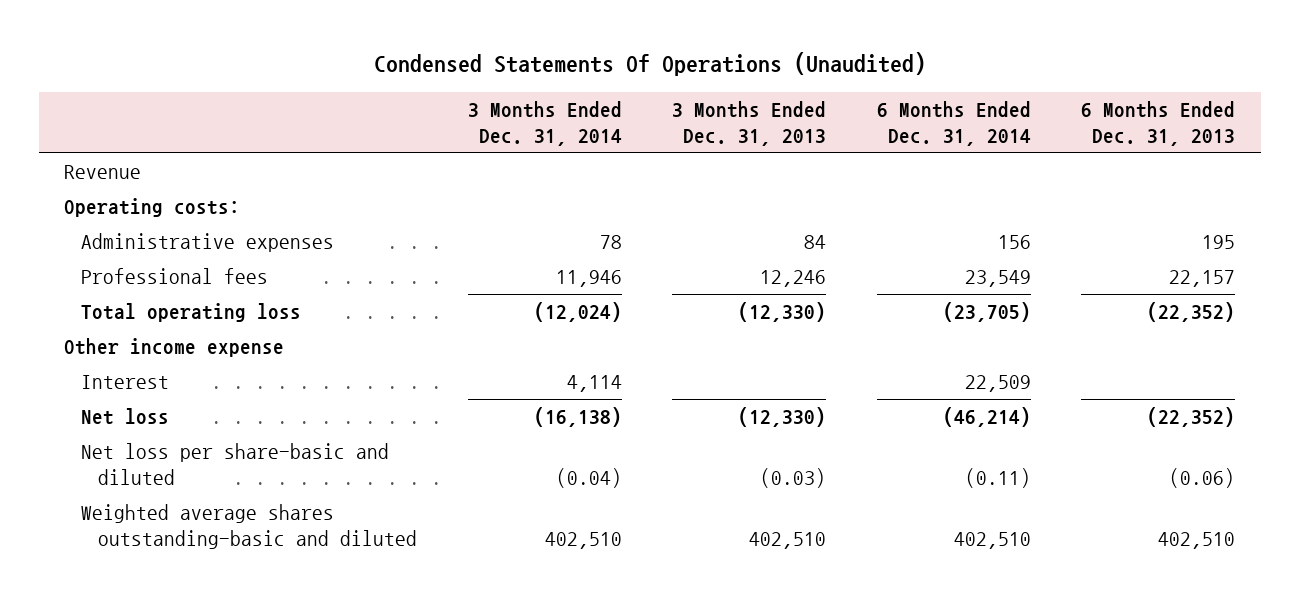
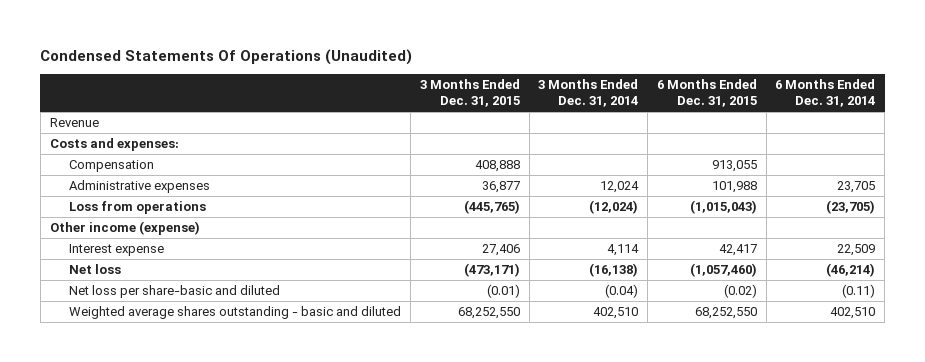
- | 3 Months Ended Dec. 31, 2014 | 3 Months Ended Dec. 31, 2013 | 6 Months Ended Dec. 31, 2014 | 6 Months Ended Dec. 31, 2013
+ | 3 Months Ended Dec. 31, 2015 | 3 Months Ended Dec. 31, 2014 | 6 Months Ended Dec. 31, 2015 | 6 Months Ended Dec. 31, 2014
- Operating costs:
- Administrative expenses | 78 | 84 | 156 | 195
- Professional fees | 11,946 | 12,246 | 23,549 | 22,157
- Total operating loss | (12,024) | (12,330) | (23,705) | (22,352)
- Other income expense
- Interest | 4,114 | | 22,509 |
+ Costs and expenses:
+ Compensation | 408,888 | | 913,055 |
+ Administrative expenses | 36,877 | 12,024 | 101,988 | 23,705
+ Loss from operations | (445,765) | (12,024) | (1,015,043) | (23,705)
+ Other income (expense)
+ Interest expense | 27,406 | 4,114 | 42,417 | 22,509
- Weighted average shares outstanding-basic and diluted | 402,510 | 402,510 | 402,510 | 402,510
+ Weighted average shares outstanding - basic and diluted | 68,252,550 | 402,510 | 68,252,550 | 402,510

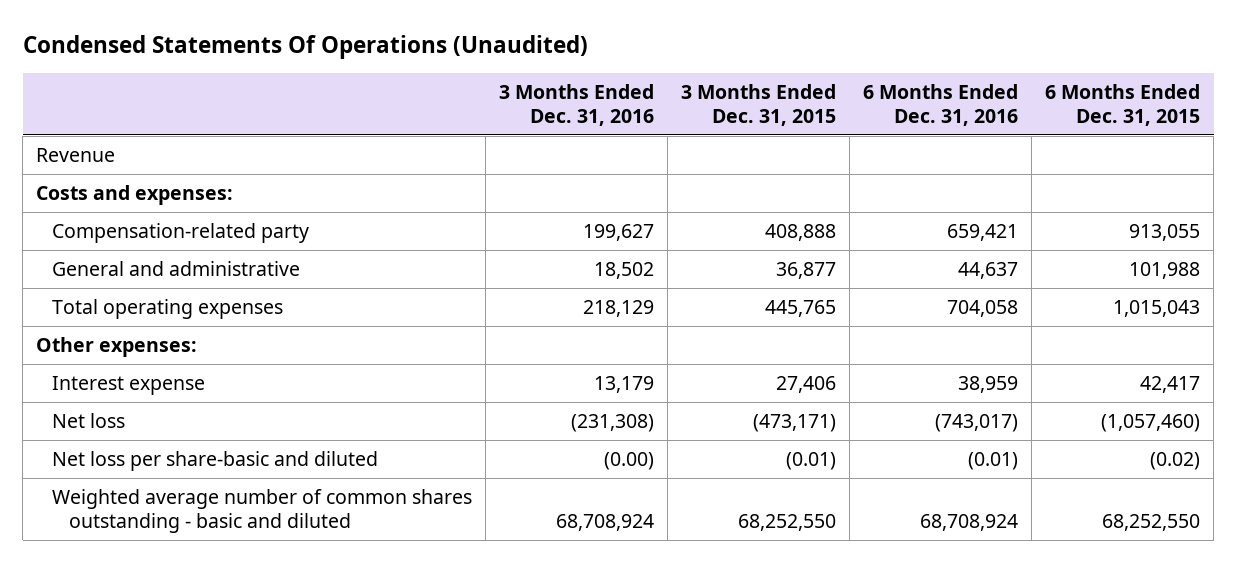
- | 3 Months Ended Dec. 31, 2015 | 3 Months Ended Dec. 31, 2014 | 6 Months Ended Dec. 31, 2015 | 6 Months Ended Dec. 31, 2014
+ | 3 Months Ended Dec. 31, 2016 | 3 Months Ended Dec. 31, 2015 | 6 Months Ended Dec. 31, 2016 | 6 Months Ended Dec. 31, 2015
- Compensation | 408,888 | | 913,055 |
- Administrative expenses | 36,877 | 12,024 | 101,988 | 23,705
- Loss from operations | (445,765) | (12,024) | (1,015,043) | (23,705)
- Other income (expense)
+ Compensation-related party | 199,627 | 408,888 | 659,421 | 913,055
+ General and administrative | 18,502 | 36,877 | 44,637 | 101,988
+ Total operating expenses | 218,129 | 445,765 | 704,058 | 1,015,043
+ Other expenses:
- Weighted average shares outstanding - basic and diluted | 68,252,550 | 402,510 | 68,252,550 | 402,510
+ Weighted average number of common shares outstanding - basic and diluted | 68,708,924 | 68,252,550 | 68,708,924 | 68,252,550

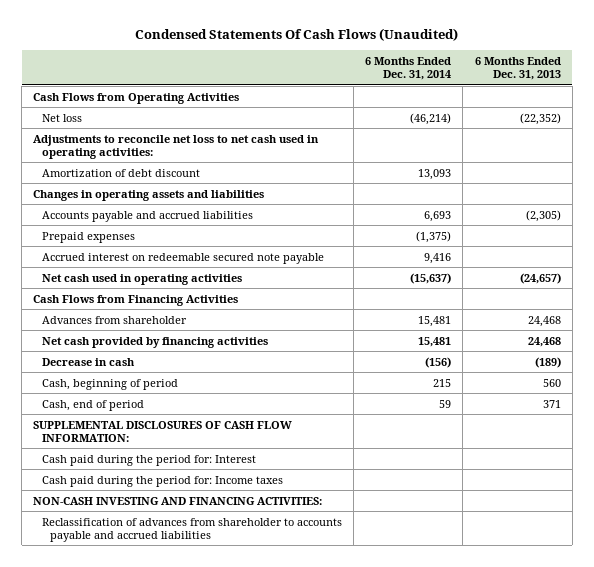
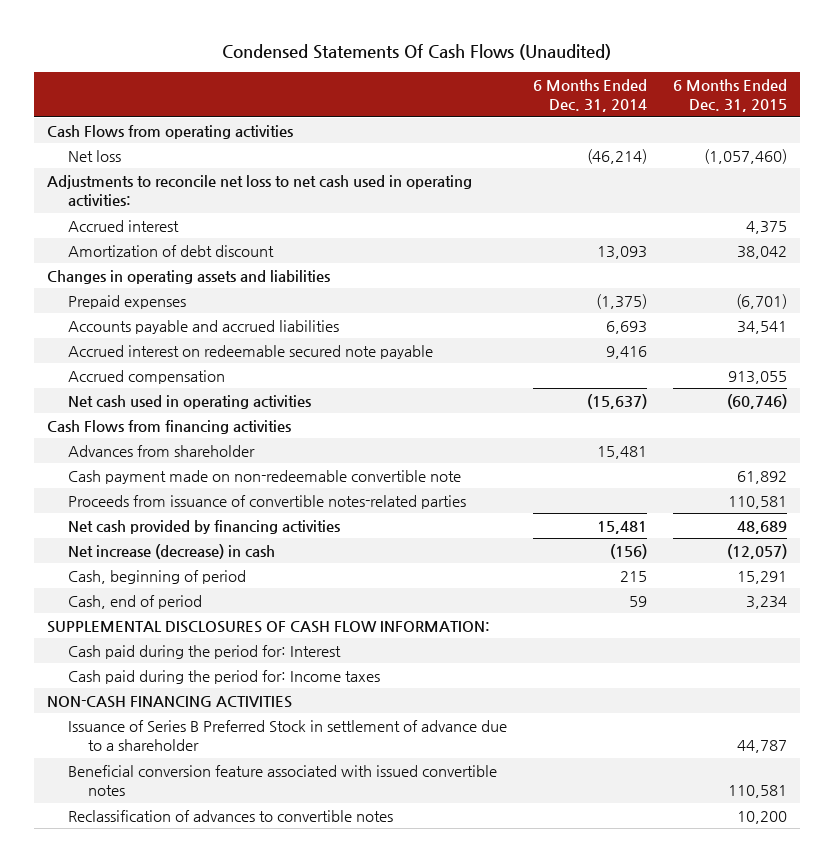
- | 6 Months Ended Dec. 31, 2014 | 6 Months Ended Dec. 31, 2013
+ | 6 Months Ended Dec. 31, 2014 | 6 Months Ended Dec. 31, 2015
- Cash Flows from Operating Activities
+ Cash Flows from operating activities
+ Accrued interest | | 4,375
moved down: Accounts payable and accrued liabilities | 6,693 | 34,541
+ Accrued compensation | | 913,055
- Cash Flows from Financing Activities
+ Cash Flows from financing activities
+ Cash payment made on non-redeemable convertible note | | 61,892
+ Proceeds from issuance of convertible notes-related parties | | 110,581
- Decrease in cash | (156) | (189)
+ Net increase (decrease) in cash | (156) | (12,057)
- NON-CASH INVESTING AND FINANCING ACTIVITIES:
- Reclassification of advances from shareholder to accounts payable and accrued liabilities
+ NON-CASH FINANCING ACTIVITIES
+ Issuance of Series B Preferred Stock in settlement of advance due to a shareholder | | 44,787
+ Beneficial conversion feature associated with issued convertible notes | | 110,581
+ Reclassification of advances to convertible notes | | 10,200

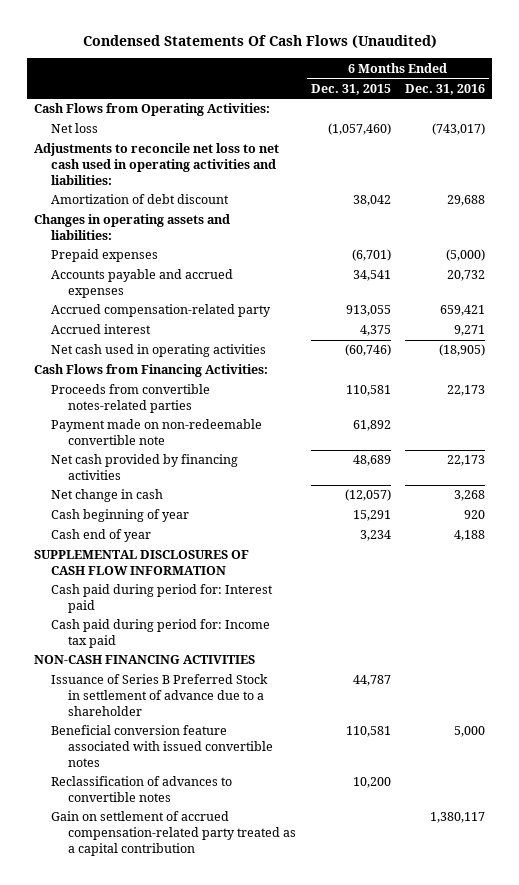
- | 6 Months Ended Dec. 31, 2014 | 6 Months Ended Dec. 31, 2015
+ | 6 Months Ended Dec. 31, 2015 | 6 Months Ended Dec. 31, 2016
- Cash Flows from operating activities
+ Cash Flows from Operating Activities:
- Adjustments to reconcile net loss to net cash used in operating activities:
+ Adjustments to reconcile net loss to net cash used in operating activities and liabilities:
- Changes in operating assets and liabilities
+ Changes in operating assets and liabilities:
- Accounts payable and accrued liabilities | 6,693 | 34,541
- Accrued interest on redeemable secured note payable | 9,416 |
- Accrued compensation | | 913,055
+ Accounts payable and accrued expenses | 34,541 | 20,732
+ Accrued compensation-related party | 913,055 | 659,421
moved down: Accrued interest | 4,375 | 9,271
- Cash Flows from financing activities
- Advances from shareholder | 15,481 |
- Cash payment made on non-redeemable convertible note | | 61,892
- Proceeds from issuance of convertible notes-related parties | | 110,581
+ Cash Flows from Financing Activities:
+ Proceeds from convertible notes-related parties | 110,581 | 22,173
+ Payment made on non-redeemable convertible note | 61,892 |
- Net increase (decrease) in cash | (156) | (12,057)
- Cash, beginning of period | 215 | 15,291
- Cash, end of period | 59 | 3,234
- SUPPLEMENTAL DISCLOSURES OF CASH FLOW INFORMATION:
- Cash paid during the period for: Interest
- Cash paid during the period for: Income taxes
+ Net change in cash | (12,057) | 3,268
+ Cash beginning of year | 15,291 | 920
+ Cash end of year | 3,234 | 4,188
+ SUPPLEMENTAL DISCLOSURES OF CASH FLOW INFORMATION
+ Cash paid during period for: Interest paid
+ Cash paid during period for: Income tax paid
+ Gain on settlement of accrued compensation-related party treated as a capital contribution | | 1,380,117

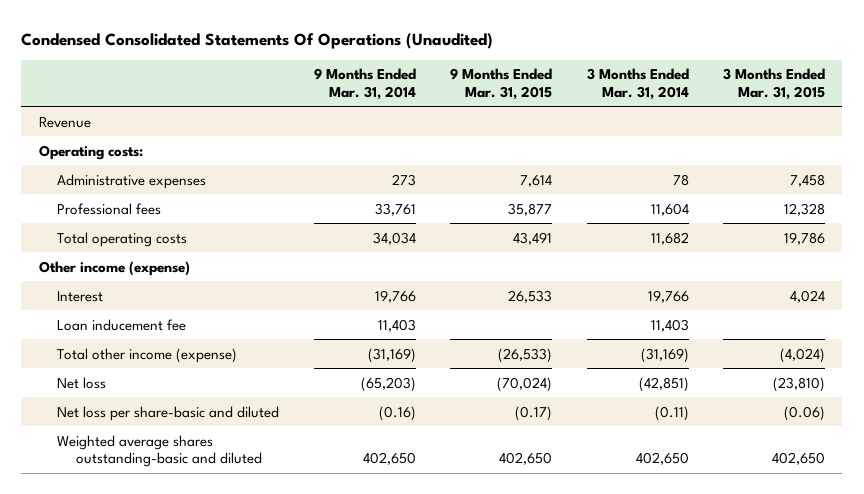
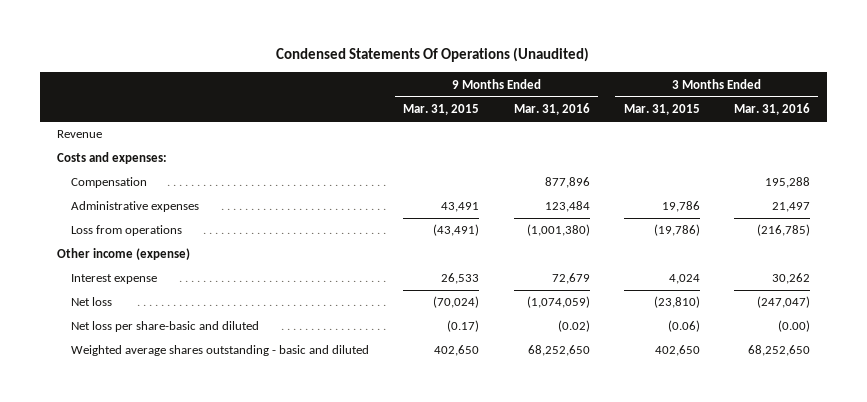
- Condensed Consolidated Statements Of Operations (Unaudited)
+ Condensed Statements Of Operations (Unaudited)
- | 9 Months Ended Mar. 31, 2014 | 9 Months Ended Mar. 31, 2015 | 3 Months Ended Mar. 31, 2014 | 3 Months Ended Mar. 31, 2015
+ | 9 Months Ended Mar. 31, 2015 | 9 Months Ended Mar. 31, 2016 | 3 Months Ended Mar. 31, 2015 | 3 Months Ended Mar. 31, 2016
- Operating costs:
- Administrative expenses | 273 | 7,614 | 78 | 7,458
- Professional fees | 33,761 | 35,877 | 11,604 | 12,328
- Total operating costs | 34,034 | 43,491 | 11,682 | 19,786
+ Costs and expenses:
+ Compensation | | 877,896 | | 195,288
+ Administrative expenses | 43,491 | 123,484 | 19,786 | 21,497
+ Loss from operations | (43,491) | (1,001,380) | (19,786) | (216,785)
- Interest | 19,766 | 26,533 | 19,766 | 4,024
- Loan inducement fee | 11,403 | | 11,403 |
- Total other income (expense) | (31,169) | (26,533) | (31,169) | (4,024)
+ Interest expense | 26,533 | 72,679 | 4,024 | 30,262
- Weighted average shares outstanding-basic and diluted | 402,650 | 402,650 | 402,650 | 402,650
+ Weighted average shares outstanding - basic and diluted | 402,650 | 68,252,650 | 402,650 | 68,252,650

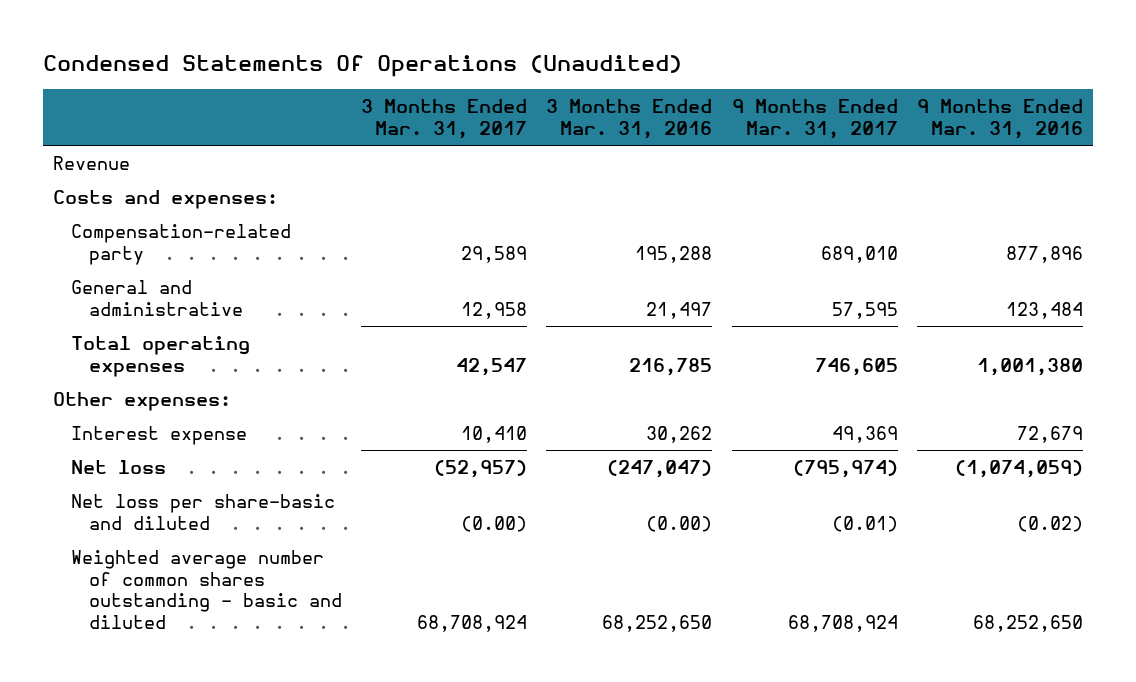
- | 9 Months Ended Mar. 31, 2015 | 9 Months Ended Mar. 31, 2016 | 3 Months Ended Mar. 31, 2015 | 3 Months Ended Mar. 31, 2016
+ | 3 Months Ended Mar. 31, 2017 | 3 Months Ended Mar. 31, 2016 | 9 Months Ended Mar. 31, 2017 | 9 Months Ended Mar. 31, 2016
- Compensation | | 877,896 | | 195,288
- Administrative expenses | 43,491 | 123,484 | 19,786 | 21,497
- Loss from operations | (43,491) | (1,001,380) | (19,786) | (216,785)
- Other income (expense)
+ Compensation-related party | 29,589 | 195,288 | 689,010 | 877,896
+ General and administrative | 12,958 | 21,497 | 57,595 | 123,484
+ Total operating expenses | 42,547 | 216,785 | 746,605 | 1,001,380
+ Other expenses:
- Weighted average shares outstanding - basic and diluted | 402,650 | 68,252,650 | 402,650 | 68,252,650
+ Weighted average number of common shares outstanding - basic and diluted | 68,708,924 | 68,252,650 | 68,708,924 | 68,252,650

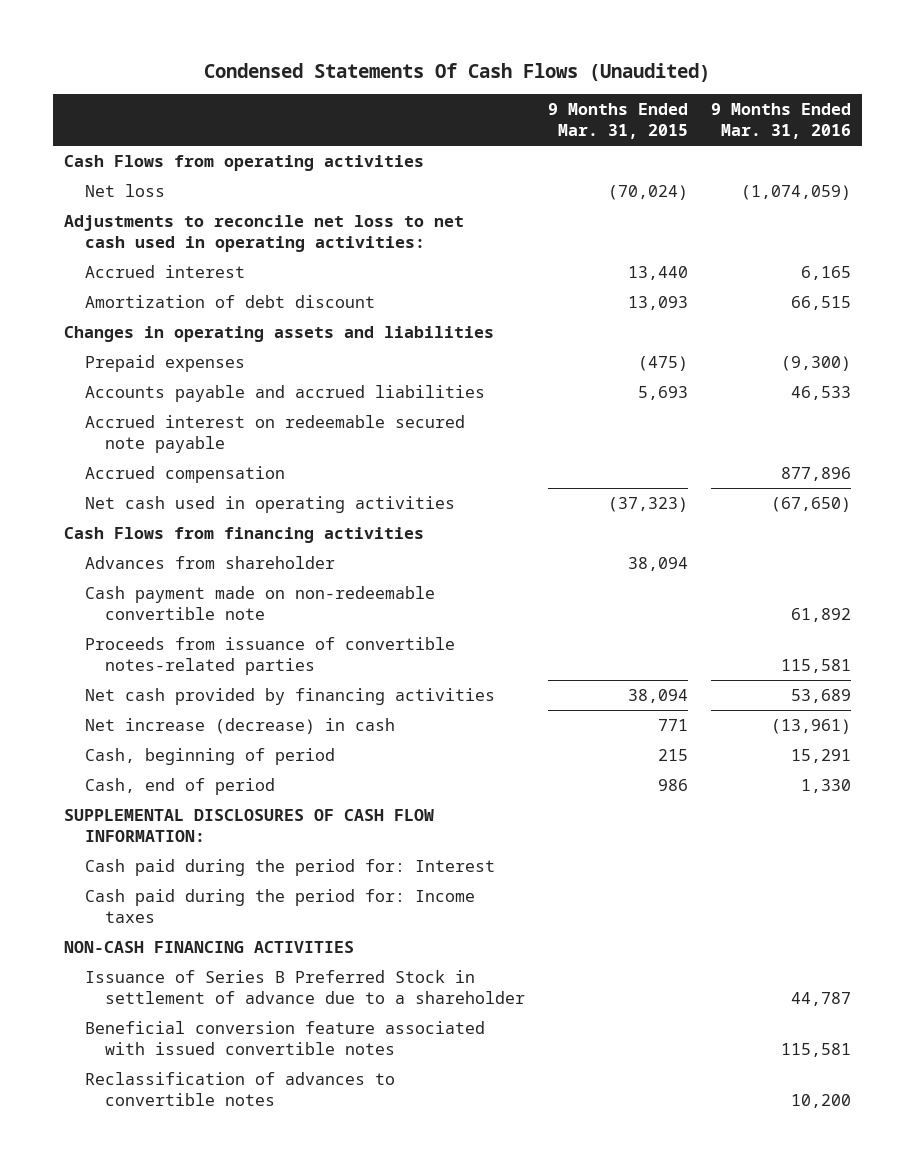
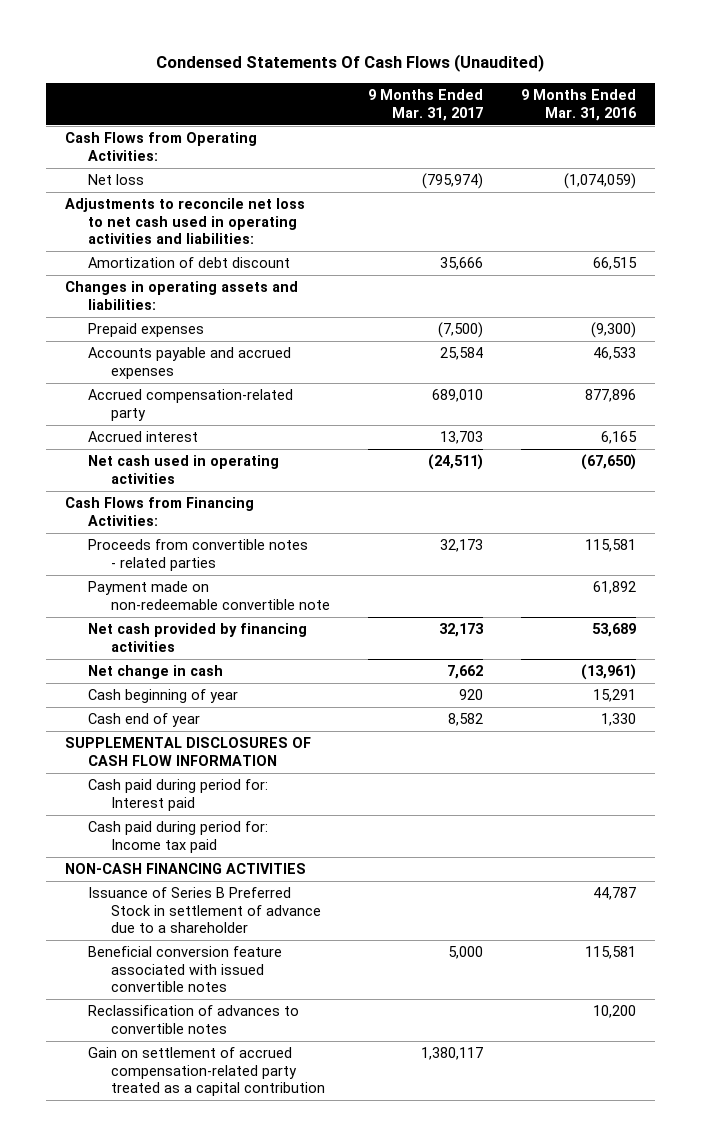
- | 9 Months Ended Mar. 31, 2015 | 9 Months Ended Mar. 31, 2016
+ | 9 Months Ended Mar. 31, 2017 | 9 Months Ended Mar. 31, 2016
- Cash Flows from operating activities
+ Cash Flows from Operating Activities:
- Adjustments to reconcile net loss to net cash used in operating activities:
+ Adjustments to reconcile net loss to net cash used in operating activities and liabilities:
- Changes in operating assets and liabilities
+ Changes in operating assets and liabilities:
- Accounts payable and accrued liabilities | 5,693 | 46,533
- Accrued interest on redeemable secured note payable
- Accrued compensation | | 877,896
+ Accounts payable and accrued expenses | 25,584 | 46,533
+ Accrued compensation-related party | 689,010 | 877,896
moved down: Accrued interest | 13,703 | 6,165
- Cash Flows from financing activities
- Advances from shareholder | 38,094 |
- Cash payment made on non-redeemable convertible note | | 61,892
- Proceeds from issuance of convertible notes-related parties | | 115,581
+ Cash Flows from Financing Activities:
+ Proceeds from convertible notes - related parties | 32,173 | 115,581
+ Payment made on non-redeemable convertible note | | 61,892
- Net increase (decrease) in cash | 771 | (13,961)
- Cash, beginning of period | 215 | 15,291
- Cash, end of period | 986 | 1,330
- SUPPLEMENTAL DISCLOSURES OF CASH FLOW INFORMATION:
- Cash paid during the period for: Interest
- Cash paid during the period for: Income taxes
+ Net change in cash | 7,662 | (13,961)
+ Cash beginning of year | 920 | 15,291
+ Cash end of year | 8,582 | 1,330
+ SUPPLEMENTAL DISCLOSURES OF CASH FLOW INFORMATION
+ Cash paid during period for: Interest paid
+ Cash paid during period for: Income tax paid
+ Gain on settlement of accrued compensation-related party treated as a capital contribution | 1,380,117 |

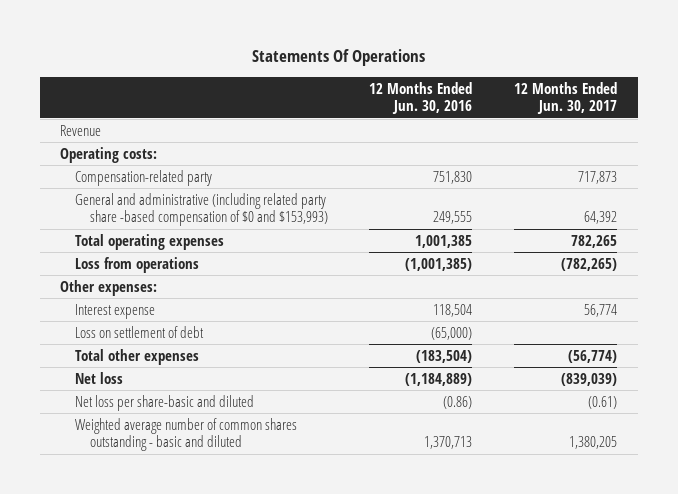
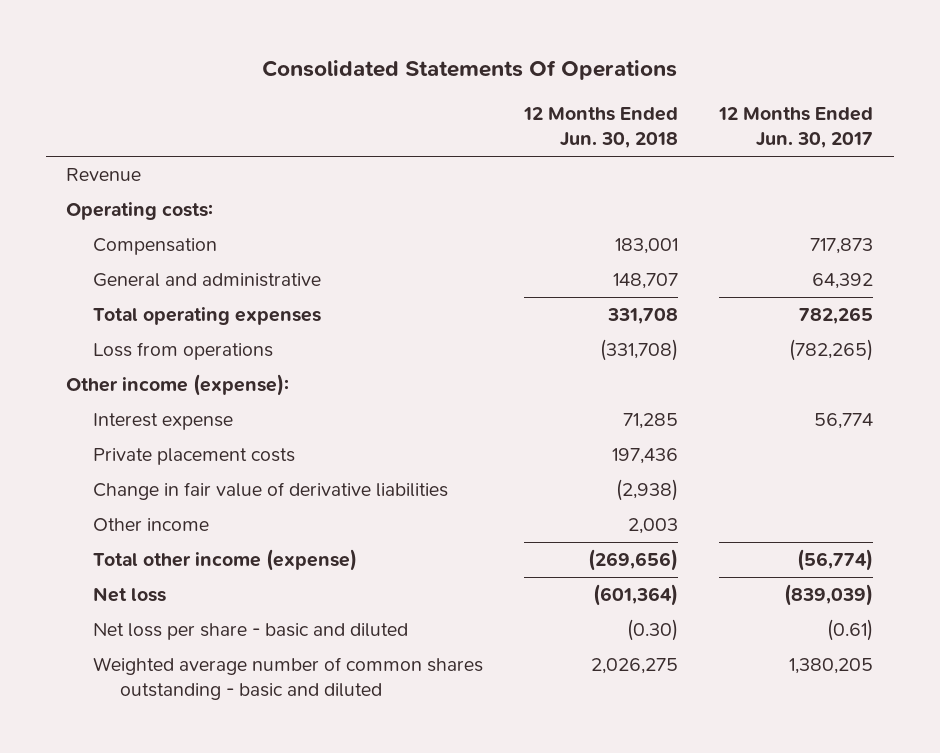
- Statements Of Operations
+ Consolidated Statements Of Operations
- | 12 Months Ended Jun. 30, 2016 | 12 Months Ended Jun. 30, 2017
+ | 12 Months Ended Jun. 30, 2018 | 12 Months Ended Jun. 30, 2017
- Compensation-related party | 751,830 | 717,873
- General and administrative (including related party share -based compensation of $0 and $153,993) | 249,555 | 64,392
+ Compensation | 183,001 | 717,873
+ General and administrative | 148,707 | 64,392
- Other expenses:
+ Other income (expense):
- Loss on settlement of debt | (65,000) |
- Total other expenses | (183,504) | (56,774)
+ Private placement costs | 197,436 |
+ Change in fair value of derivative liabilities | (2,938) |
+ Other income | 2,003 |
+ Total other income (expense) | (269,656) | (56,774)
- Net loss per share-basic and diluted | (0.86) | (0.61)
+ Net loss per share - basic and diluted | (0.30) | (0.61)

